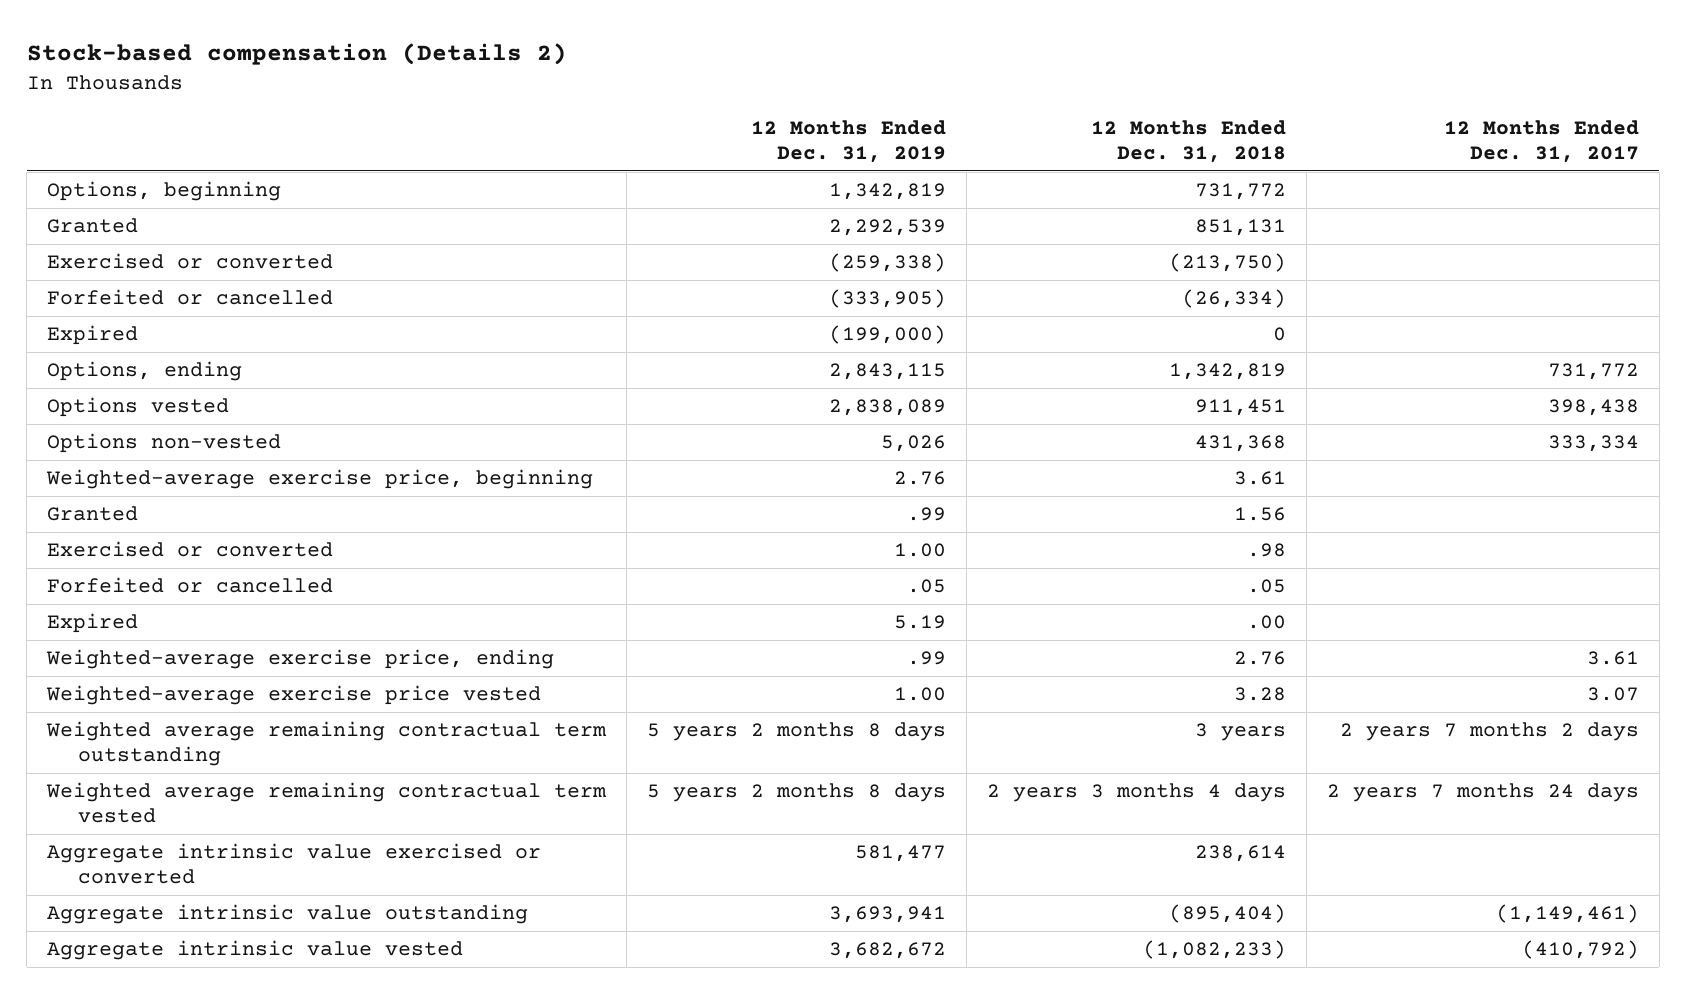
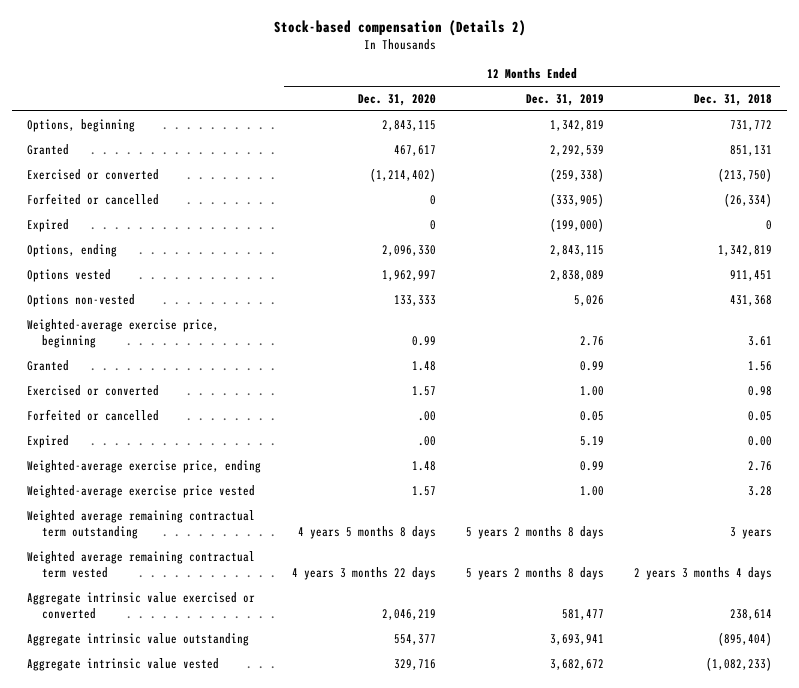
- | 12 Months Ended Dec. 31, 2019 | 12 Months Ended Dec. 31, 2018 | 12 Months Ended Dec. 31, 2017
+ | 12 Months Ended Dec. 31, 2020 | 12 Months Ended Dec. 31, 2019 | 12 Months Ended Dec. 31, 2018
- Granted | .99 | 1.56 |
- Exercised or converted | 1.00 | .98 |
- Forfeited or cancelled | .05 | .05 |
- Expired | 5.19 | .00 |
- Weighted-average exercise price, ending | .99 | 2.76 | 3.61
+ Granted | 1.48 | 0.99 | 1.56
+ Exercised or converted | 1.57 | 1.00 | 0.98
+ Forfeited or cancelled | .00 | 0.05 | 0.05
+ Expired | .00 | 5.19 | 0.00
+ Weighted-average exercise price, ending | 1.48 | 0.99 | 2.76

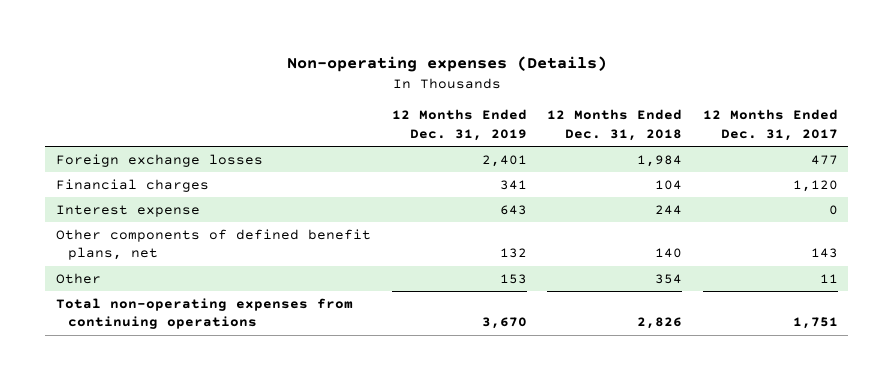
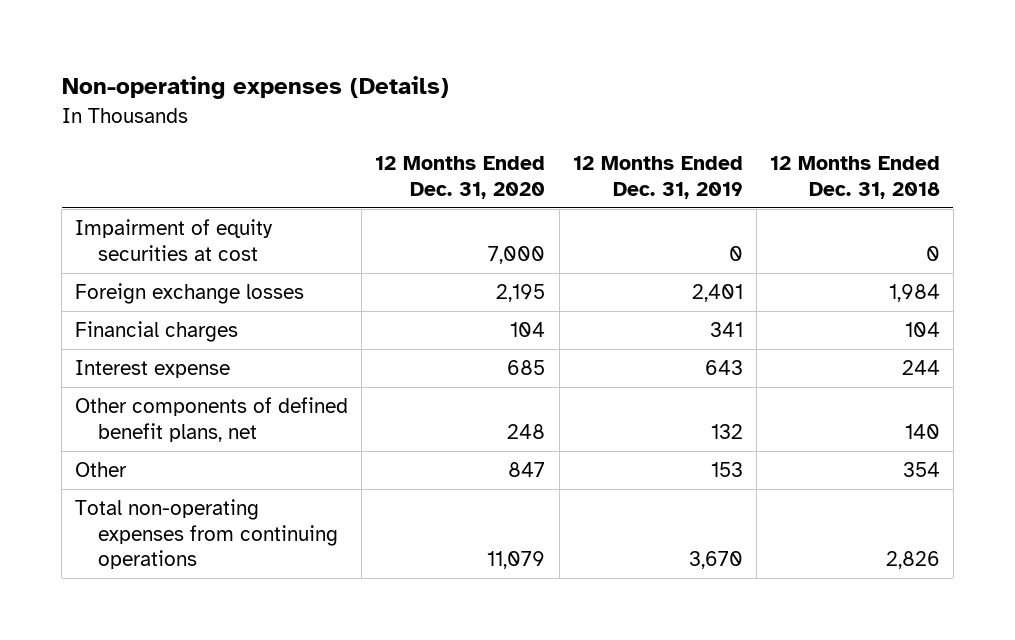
- | 12 Months Ended Dec. 31, 2019 | 12 Months Ended Dec. 31, 2018 | 12 Months Ended Dec. 31, 2017
+ | 12 Months Ended Dec. 31, 2020 | 12 Months Ended Dec. 31, 2019 | 12 Months Ended Dec. 31, 2018
+ Impairment of equity securities at cost | 7,000 | 0 | 0

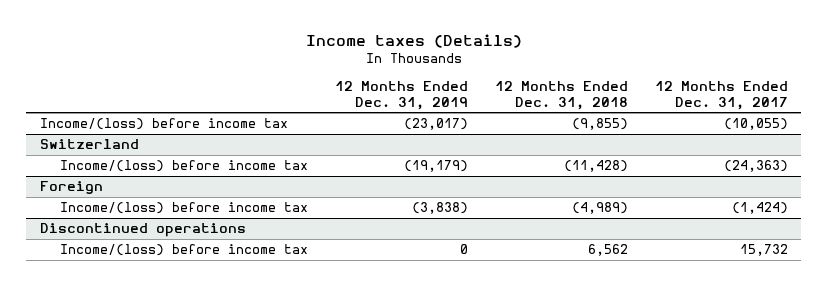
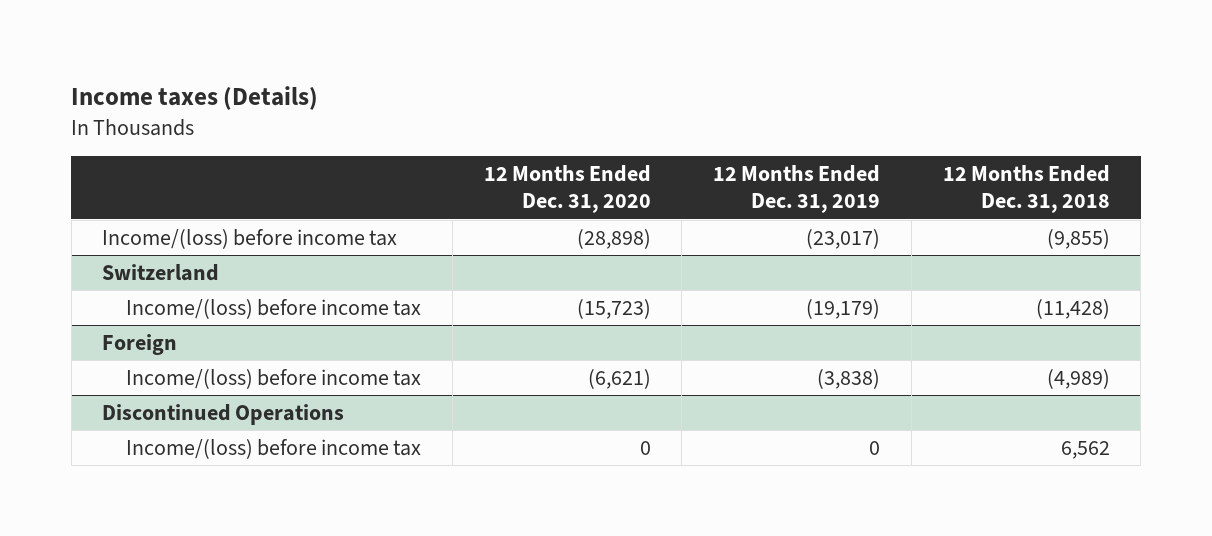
- | 12 Months Ended Dec. 31, 2019 | 12 Months Ended Dec. 31, 2018 | 12 Months Ended Dec. 31, 2017
+ | 12 Months Ended Dec. 31, 2020 | 12 Months Ended Dec. 31, 2019 | 12 Months Ended Dec. 31, 2018
- Discontinued operations
+ Discontinued Operations

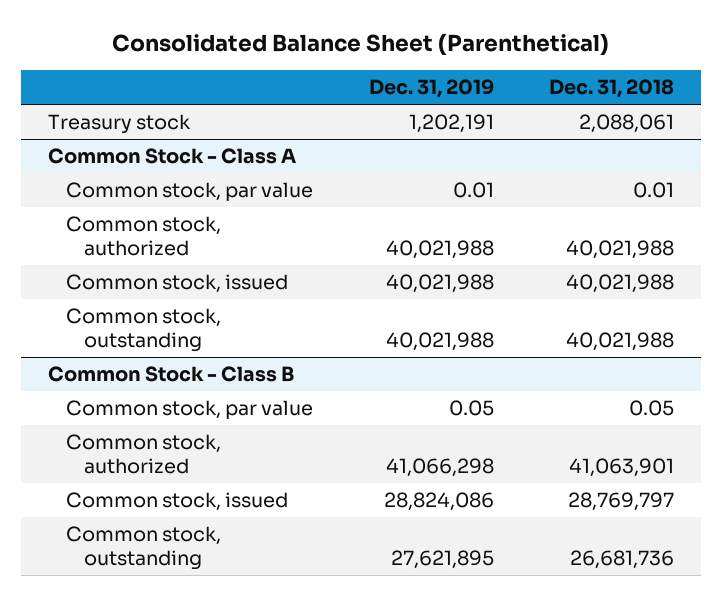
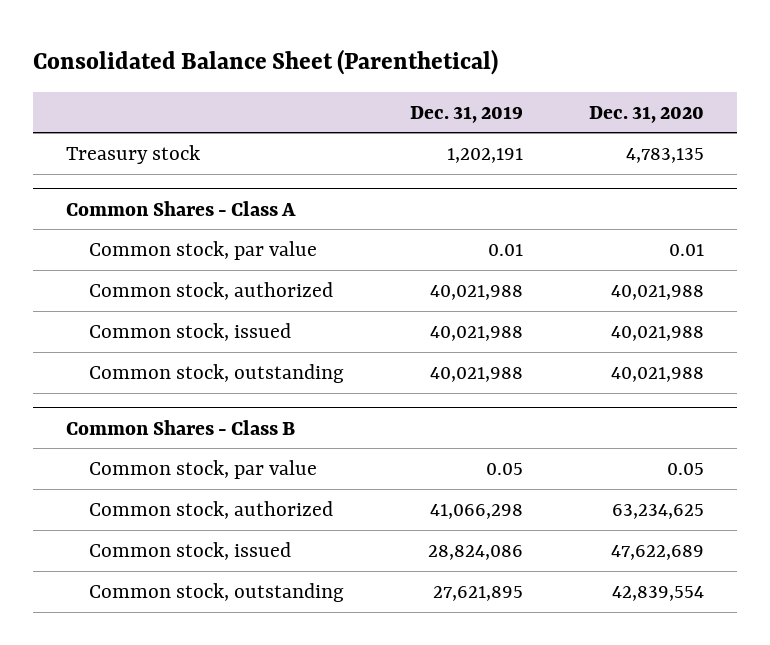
- | Dec. 31, 2019 | Dec. 31, 2018
+ | Dec. 31, 2019 | Dec. 31, 2020
- Common Stock - Class A
+ Common Shares - Class A
- Common Stock - Class B
+ Common Shares - Class B

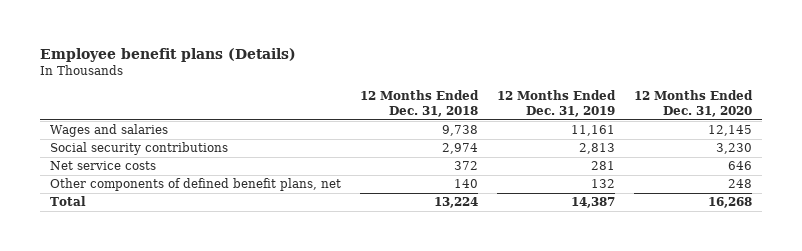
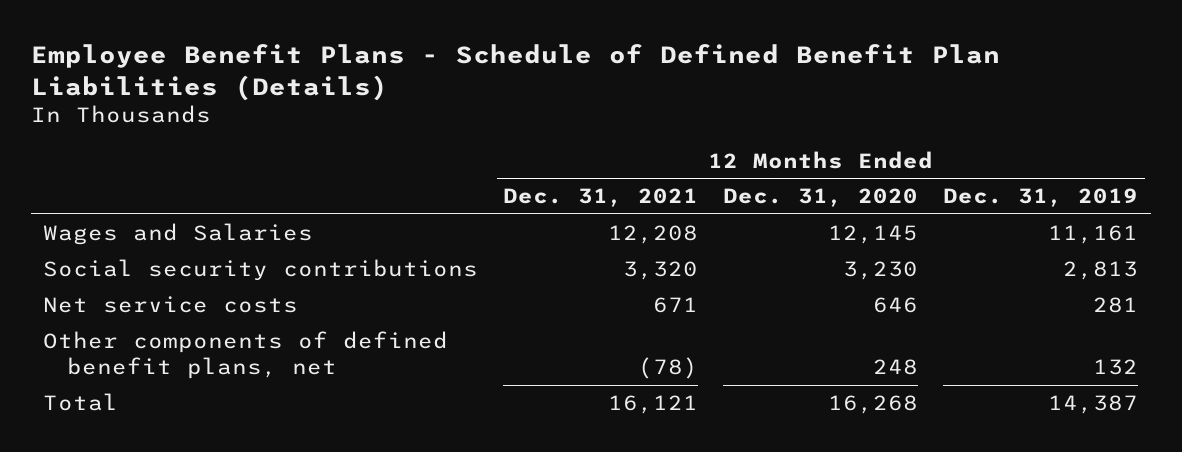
- Employee benefit plans (Details)
+ Employee Benefit Plans - Schedule of Defined Benefit Plan Liabilities (Details)
- | 12 Months Ended Dec. 31, 2018 | 12 Months Ended Dec. 31, 2019 | 12 Months Ended Dec. 31, 2020
+ | 12 Months Ended Dec. 31, 2021 | 12 Months Ended Dec. 31, 2020 | 12 Months Ended Dec. 31, 2019
- Wages and salaries | 9,738 | 11,161 | 12,145
+ Wages and Salaries | 12,208 | 12,145 | 11,161

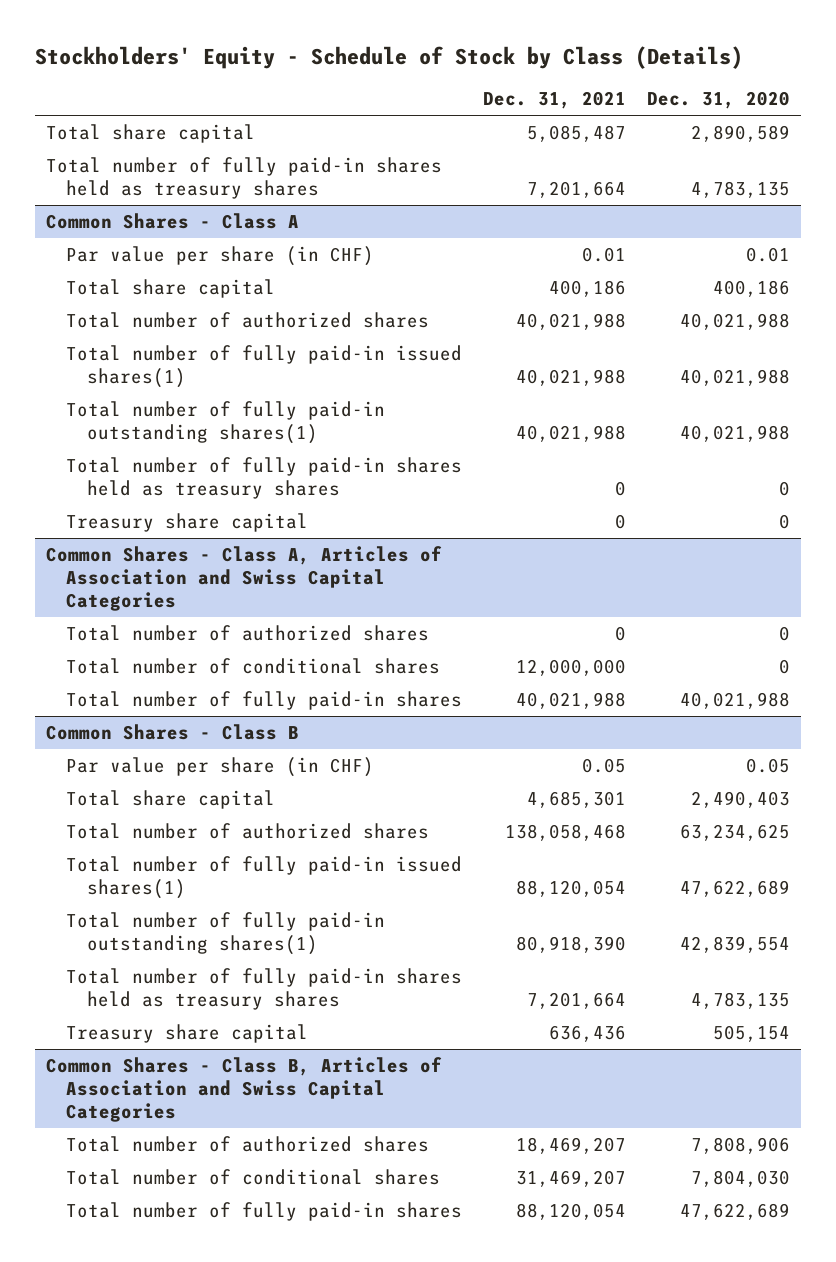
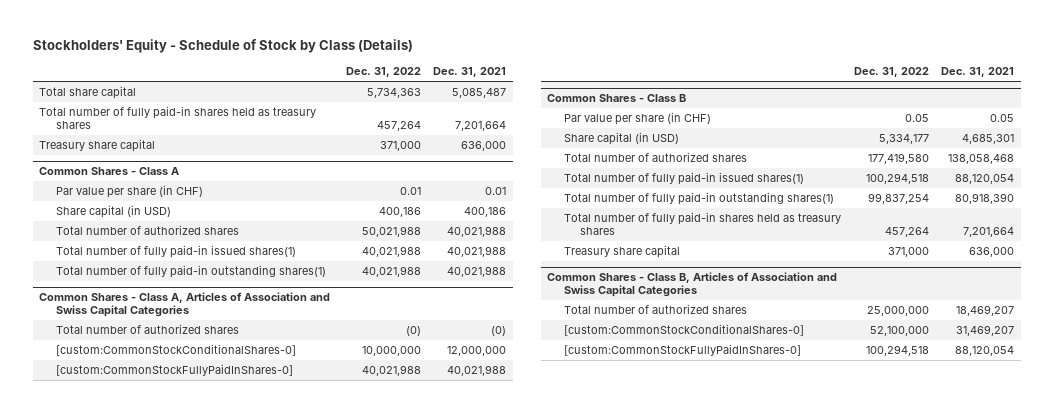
- | Dec. 31, 2021 | Dec. 31, 2020
+ | Dec. 31, 2022 | Dec. 31, 2021
+ Treasury share capital | 371,000 | 636,000
@ Common Shares - Class A
- Total share capital | 400,186 | 400,186
+ Share capital (in USD) | 400,186 | 400,186
- Total number of fully paid-in shares held as treasury shares | 0 | 0
- Treasury share capital | 0 | 0
@ Common Shares - Class A, Articles of Association and Swiss Capital Categories
- Total number of authorized shares | 0 | 0
- Total number of conditional shares | 12,000,000 | 0
- Total number of fully paid-in shares | 40,021,988 | 40,021,988
+ Total number of authorized shares | (0) | (0)
+ [custom:CommonStockConditionalShares-0] | 10,000,000 | 12,000,000
+ [custom:CommonStockFullyPaidInShares-0] | 40,021,988 | 40,021,988
@ Common Shares - Class B
- Total share capital | 4,685,301 | 2,490,403
+ Share capital (in USD) | 5,334,177 | 4,685,301
- Treasury share capital | 636,436 | 505,154
+ Treasury share capital | 371,000 | 636,000
@ Common Shares - Class B, Articles of Association and Swiss Capital Categories
- Total number of conditional shares | 31,469,207 | 7,804,030
- Total number of fully paid-in shares | 88,120,054 | 47,622,689
+ [custom:CommonStockConditionalShares-0] | 52,100,000 | 31,469,207
+ [custom:CommonStockFullyPaidInShares-0] | 100,294,518 | 88,120,054

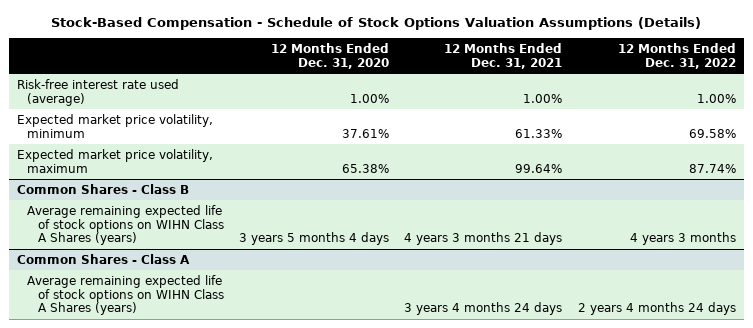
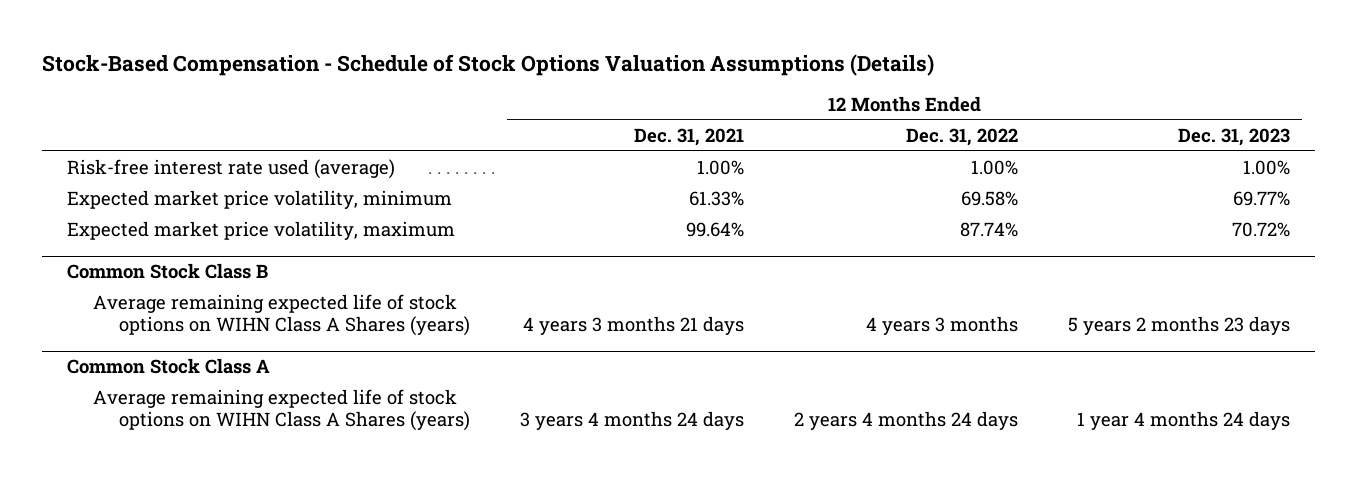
- | 12 Months Ended Dec. 31, 2020 | 12 Months Ended Dec. 31, 2021 | 12 Months Ended Dec. 31, 2022
+ | 12 Months Ended Dec. 31, 2021 | 12 Months Ended Dec. 31, 2022 | 12 Months Ended Dec. 31, 2023
- Common Shares - Class B
+ Common Stock Class B
- Common Shares - Class A
+ Common Stock Class A

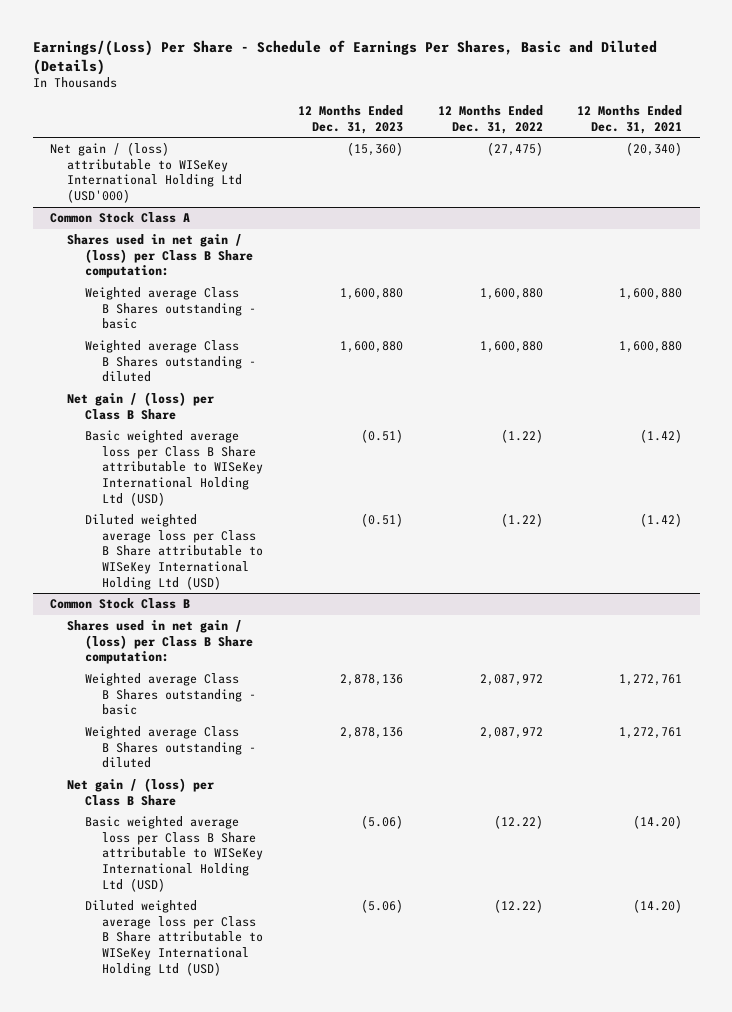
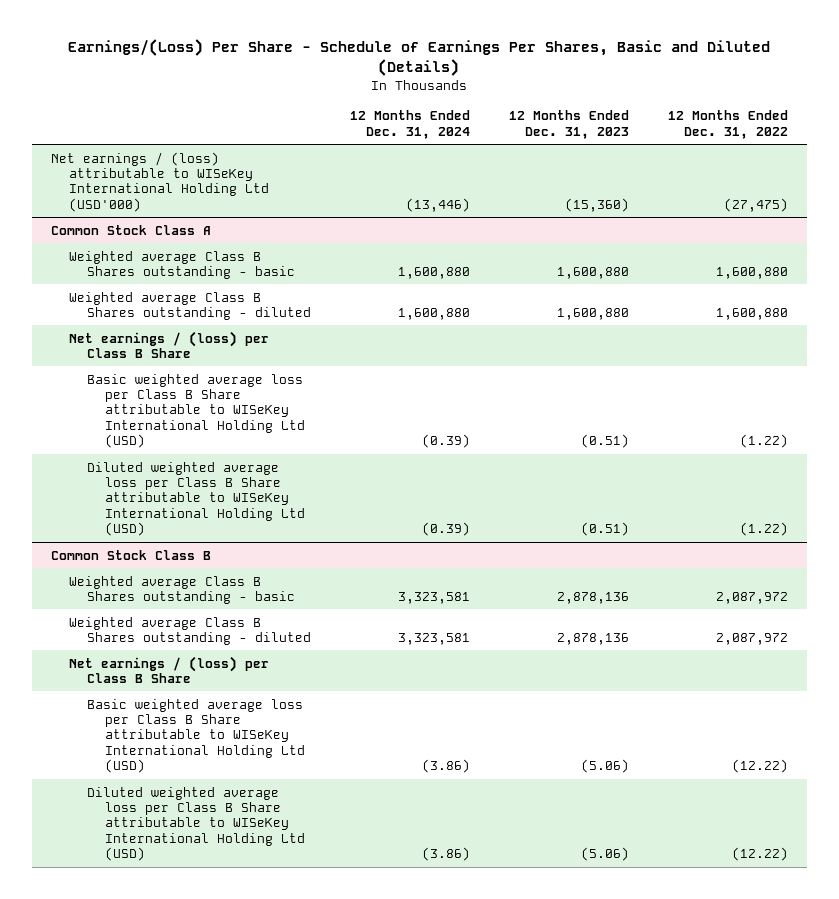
- | 12 Months Ended Dec. 31, 2023 | 12 Months Ended Dec. 31, 2022 | 12 Months Ended Dec. 31, 2021
+ | 12 Months Ended Dec. 31, 2024 | 12 Months Ended Dec. 31, 2023 | 12 Months Ended Dec. 31, 2022
- Net gain / (loss) attributable to WISeKey International Holding Ltd (USD'000) | (15,360) | (27,475) | (20,340)
+ Net earnings / (loss) attributable to WISeKey International Holding Ltd (USD'000) | (13,446) | (15,360) | (27,475)
@ Common Stock Class A
- Shares used in net gain / (loss) per Class B Share computation:
- Net gain / (loss) per Class B Share
+ Net earnings / (loss) per Class B Share
@ Common Stock Class B
- Shares used in net gain / (loss) per Class B Share computation:
- Net gain / (loss) per Class B Share
+ Net earnings / (loss) per Class B Share

